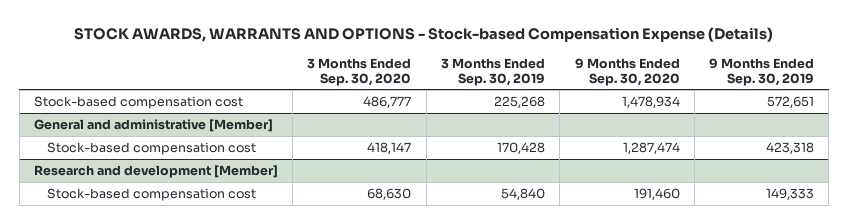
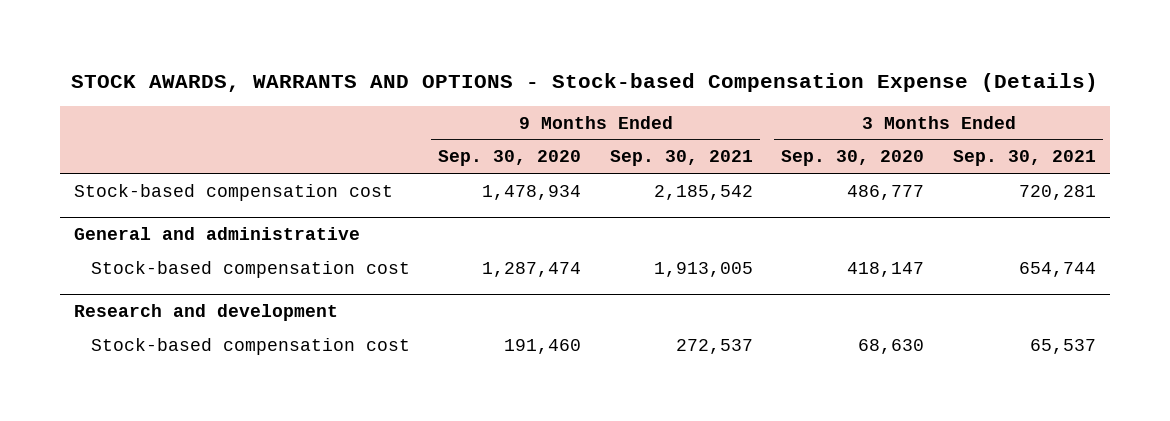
- | 3 Months Ended Sep. 30, 2020 | 3 Months Ended Sep. 30, 2019 | 9 Months Ended Sep. 30, 2020 | 9 Months Ended Sep. 30, 2019
+ | 9 Months Ended Sep. 30, 2020 | 9 Months Ended Sep. 30, 2021 | 3 Months Ended Sep. 30, 2020 | 3 Months Ended Sep. 30, 2021
- General and administrative [Member]
+ General and administrative
- Research and development [Member]
+ Research and development

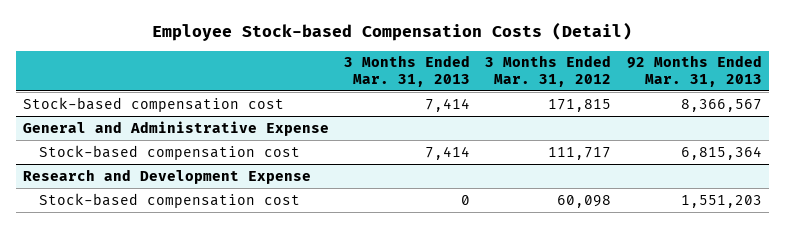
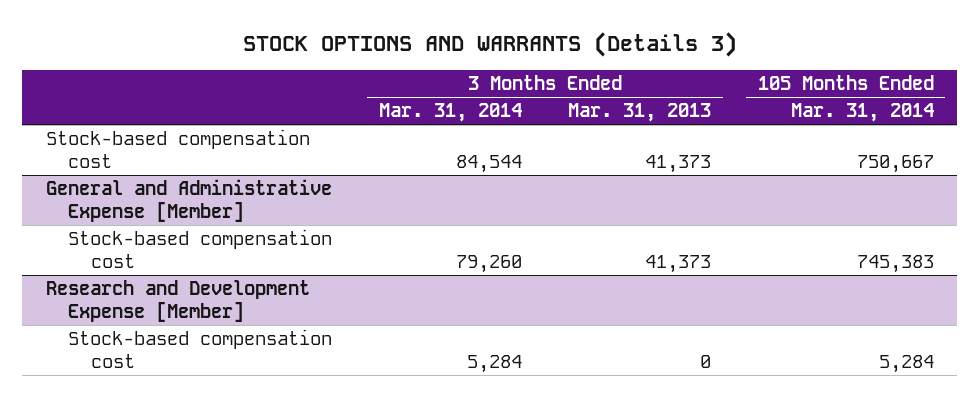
- Employee Stock-based Compensation Costs (Detail)
+ STOCK OPTIONS AND WARRANTS (Details 3)
- | 3 Months Ended Mar. 31, 2013 | 3 Months Ended Mar. 31, 2012 | 92 Months Ended Mar. 31, 2013
+ | 3 Months Ended Mar. 31, 2014 | 3 Months Ended Mar. 31, 2013 | 105 Months Ended Mar. 31, 2014
- Stock-based compensation cost | 7,414 | 171,815 | 8,366,567
- General and Administrative Expense
- Stock-based compensation cost | 7,414 | 111,717 | 6,815,364
- Research and Development Expense
+ Stock-based compensation cost | 84,544 | 41,373 | 750,667
+ General and Administrative Expense [Member]
+ Stock-based compensation cost | 79,260 | 41,373 | 745,383
+ Research and Development Expense [Member]

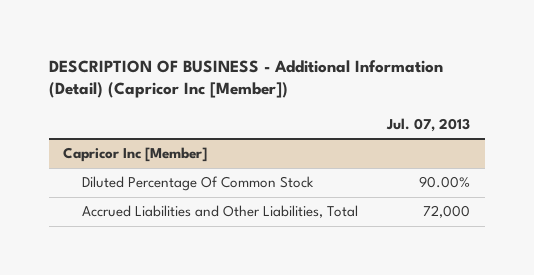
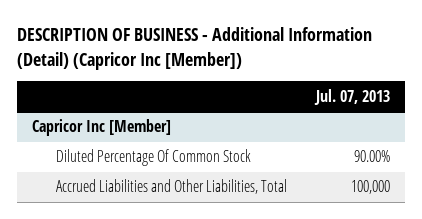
@ Capricor Inc [Member]
- Accrued Liabilities and Other Liabilities, Total | 72,000
+ Accrued Liabilities and Other Liabilities, Total | 100,000

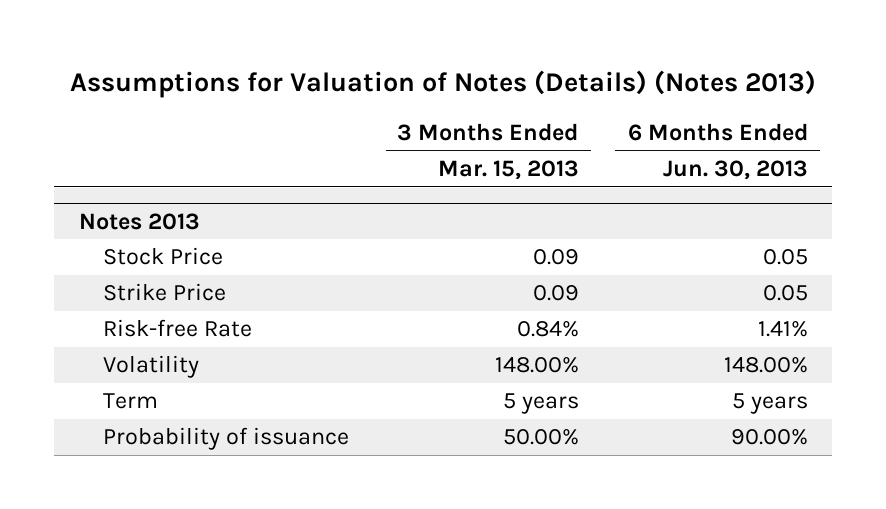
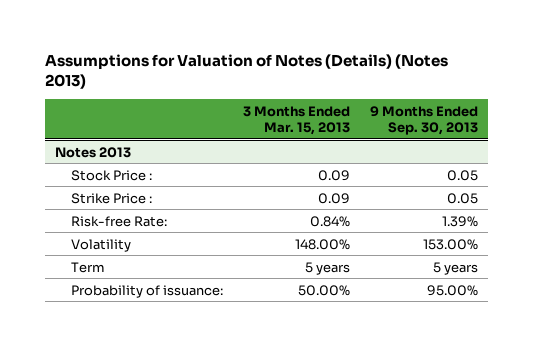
- | 3 Months Ended Mar. 15, 2013 | 6 Months Ended Jun. 30, 2013
+ | 3 Months Ended Mar. 15, 2013 | 9 Months Ended Sep. 30, 2013
@ Notes 2013
- Stock Price | 0.09 | 0.05
- Strike Price | 0.09 | 0.05
- Risk-free Rate | 0.84% | 1.41%
+ Stock Price : | 0.09 | 0.05
+ Strike Price : | 0.09 | 0.05
+ Risk-free Rate: | 0.84% | 1.39%
- Probability of issuance | 50.00% | 90.00%
+ Probability of issuance: | 50.00% | 95.00%

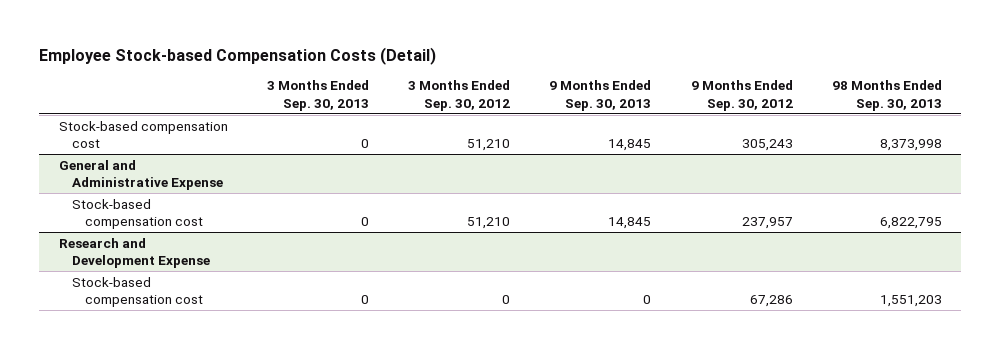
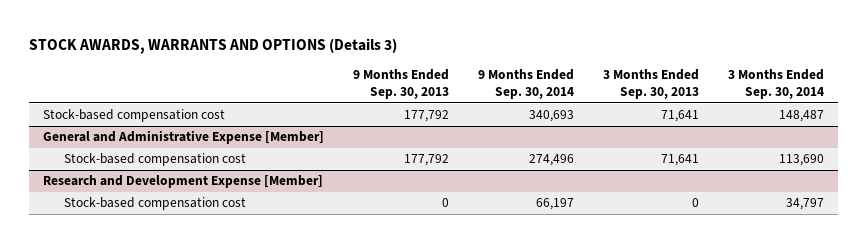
- Employee Stock-based Compensation Costs (Detail)
+ STOCK AWARDS, WARRANTS AND OPTIONS (Details 3)
- | 3 Months Ended Sep. 30, 2013 | 3 Months Ended Sep. 30, 2012 | 9 Months Ended Sep. 30, 2013 | 9 Months Ended Sep. 30, 2012 | 98 Months Ended Sep. 30, 2013
+ | 9 Months Ended Sep. 30, 2013 | 9 Months Ended Sep. 30, 2014 | 3 Months Ended Sep. 30, 2013 | 3 Months Ended Sep. 30, 2014
- Stock-based compensation cost | 0 | 51,210 | 14,845 | 305,243 | 8,373,998
- General and Administrative Expense
- Stock-based compensation cost | 0 | 51,210 | 14,845 | 237,957 | 6,822,795
- Research and Development Expense
+ Stock-based compensation cost | 177,792 | 340,693 | 71,641 | 148,487
+ General and Administrative Expense [Member]
+ Stock-based compensation cost | 177,792 | 274,496 | 71,641 | 113,690
+ Research and Development Expense [Member]

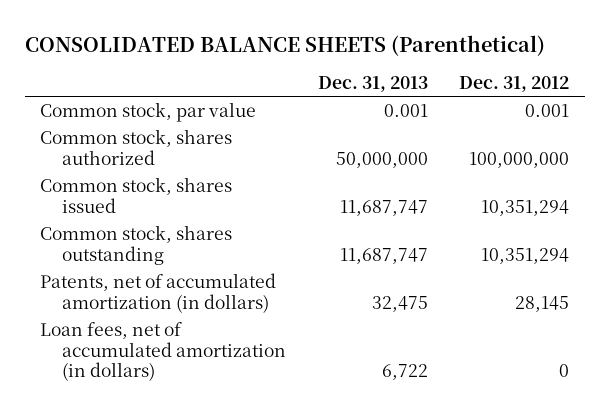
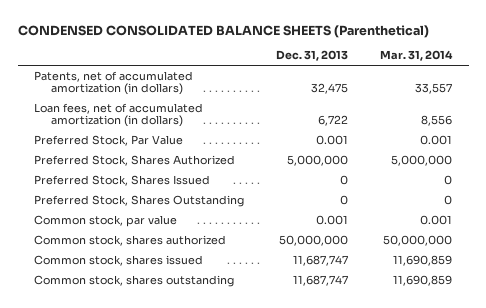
- CONSOLIDATED BALANCE SHEETS (Parenthetical)
+ CONDENSED CONSOLIDATED BALANCE SHEETS (Parenthetical)
- | Dec. 31, 2013 | Dec. 31, 2012
+ | Dec. 31, 2013 | Mar. 31, 2014
moved up: Patents, net of accumulated amortization (in dollars) | 32,475 | 33,557
moved up: Loan fees, net of accumulated amortization (in dollars) | 6,722 | 8,556
+ Preferred Stock, Par Value | 0.001 | 0.001
+ Preferred Stock, Shares Authorized | 5,000,000 | 5,000,000
+ Preferred Stock, Shares Issued | 0 | 0
+ Preferred Stock, Shares Outstanding | 0 | 0

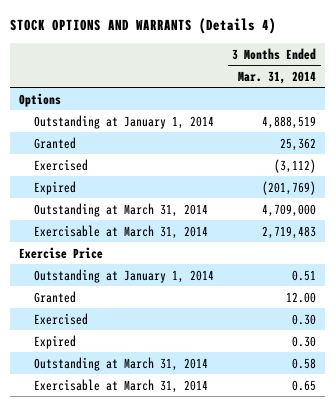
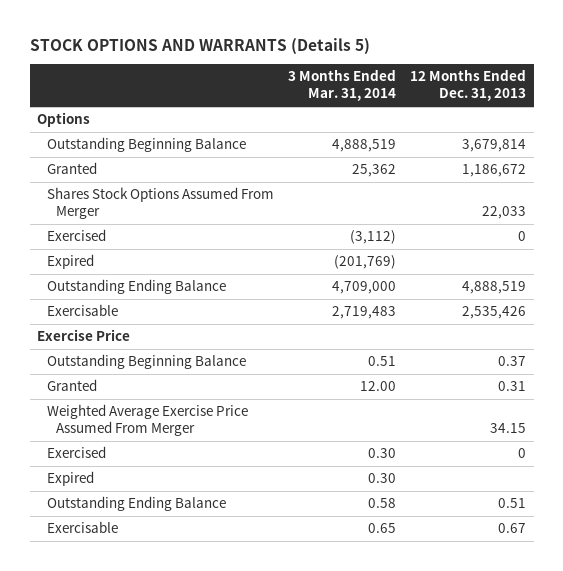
- STOCK OPTIONS AND WARRANTS (Details 4)
+ STOCK OPTIONS AND WARRANTS (Details 5)
- | 3 Months Ended Mar. 31, 2014
+ | 3 Months Ended Mar. 31, 2014 | 12 Months Ended Dec. 31, 2013
- Outstanding at January 1, 2014 | 4,888,519
+ Outstanding Beginning Balance | 4,888,519 | 3,679,814
+ Shares Stock Options Assumed From Merger | | 22,033
- Outstanding at March 31, 2014 | 4,709,000
- Exercisable at March 31, 2014 | 2,719,483
+ Outstanding Ending Balance | 4,709,000 | 4,888,519
+ Exercisable | 2,719,483 | 2,535,426
- Outstanding at January 1, 2014 | 0.51
+ Outstanding Beginning Balance | 0.51 | 0.37
+ Weighted Average Exercise Price Assumed From Merger | | 34.15
- Outstanding at March 31, 2014 | 0.58
- Exercisable at March 31, 2014 | 0.65
+ Outstanding Ending Balance | 0.58 | 0.51
+ Exercisable | 0.65 | 0.67

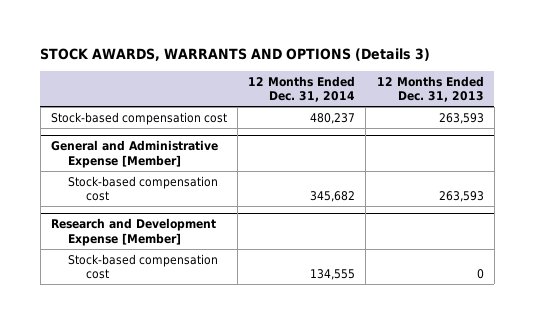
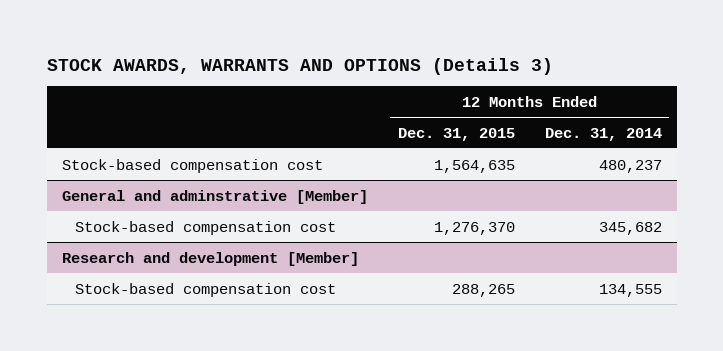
- | 12 Months Ended Dec. 31, 2014 | 12 Months Ended Dec. 31, 2013
+ | 12 Months Ended Dec. 31, 2015 | 12 Months Ended Dec. 31, 2014
- General and Administrative Expense [Member]
+ General and adminstrative [Member]
- Research and Development Expense [Member]
+ Research and development [Member]

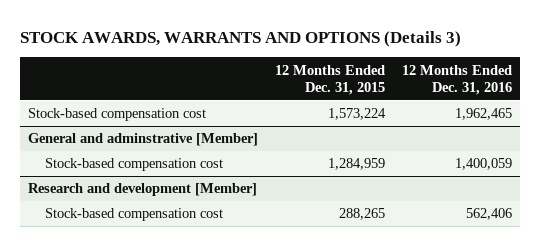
- | 12 Months Ended Dec. 31, 2015 | 12 Months Ended Dec. 31, 2014
+ | 12 Months Ended Dec. 31, 2015 | 12 Months Ended Dec. 31, 2016
- Stock-based compensation cost | 1,564,635 | 480,237
+ Stock-based compensation cost | 1,573,224 | 1,962,465
@ General and adminstrative [Member]
- Stock-based compensation cost | 1,276,370 | 345,682
+ Stock-based compensation cost | 1,284,959 | 1,400,059

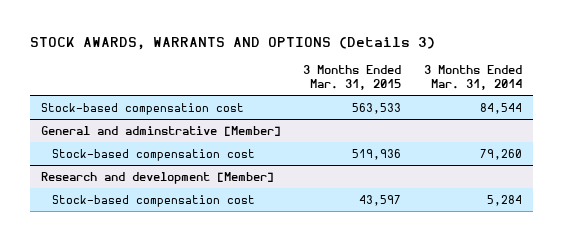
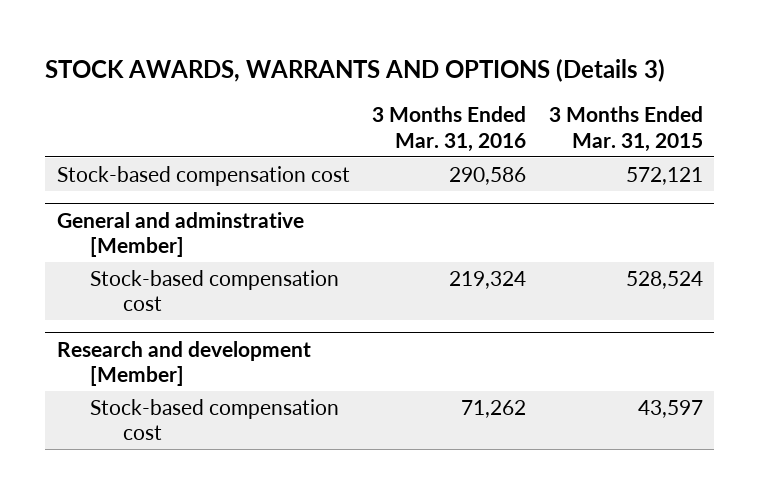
- | 3 Months Ended Mar. 31, 2015 | 3 Months Ended Mar. 31, 2014
+ | 3 Months Ended Mar. 31, 2016 | 3 Months Ended Mar. 31, 2015
- Stock-based compensation cost | 563,533 | 84,544
+ Stock-based compensation cost | 290,586 | 572,121
@ General and adminstrative [Member]
- Stock-based compensation cost | 519,936 | 79,260
+ Stock-based compensation cost | 219,324 | 528,524

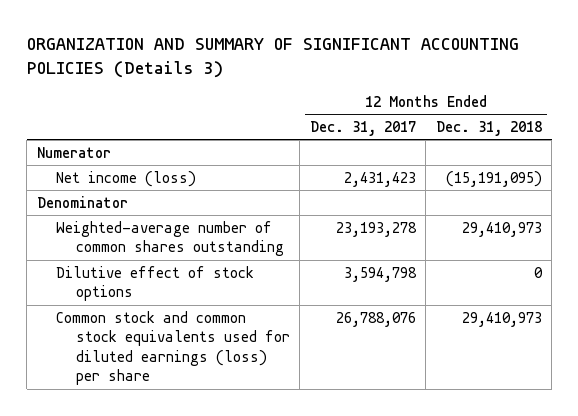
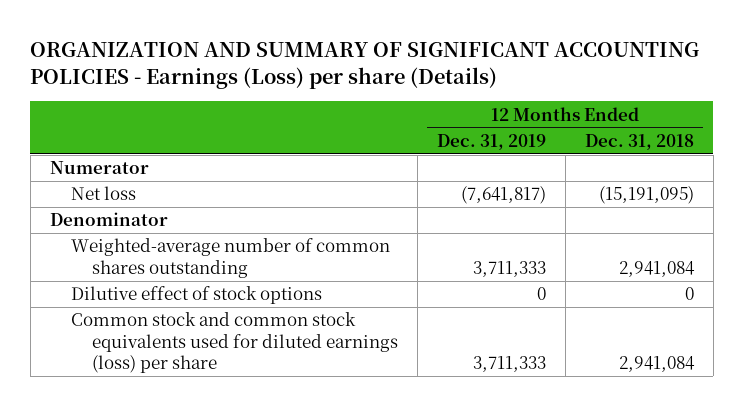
- ORGANIZATION AND SUMMARY OF SIGNIFICANT ACCOUNTING POLICIES (Details 3)
+ ORGANIZATION AND SUMMARY OF SIGNIFICANT ACCOUNTING POLICIES - Earnings (Loss) per share (Details)
- | 12 Months Ended Dec. 31, 2017 | 12 Months Ended Dec. 31, 2018
+ | 12 Months Ended Dec. 31, 2019 | 12 Months Ended Dec. 31, 2018
- Net income (loss) | 2,431,423 | (15,191,095)
+ Net loss | (7,641,817) | (15,191,095)
- Weighted-average number of common shares outstanding | 23,193,278 | 29,410,973
+ Weighted-average number of common shares outstanding | 3,711,333 | 2,941,084
- Common stock and common stock equivalents used for diluted earnings (loss) per share | 26,788,076 | 29,410,973
+ Common stock and common stock equivalents used for diluted earnings (loss) per share | 3,711,333 | 2,941,084

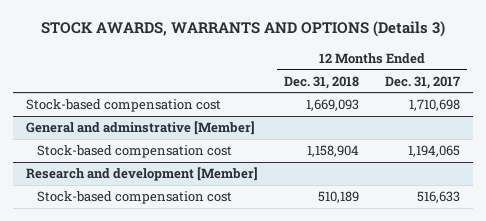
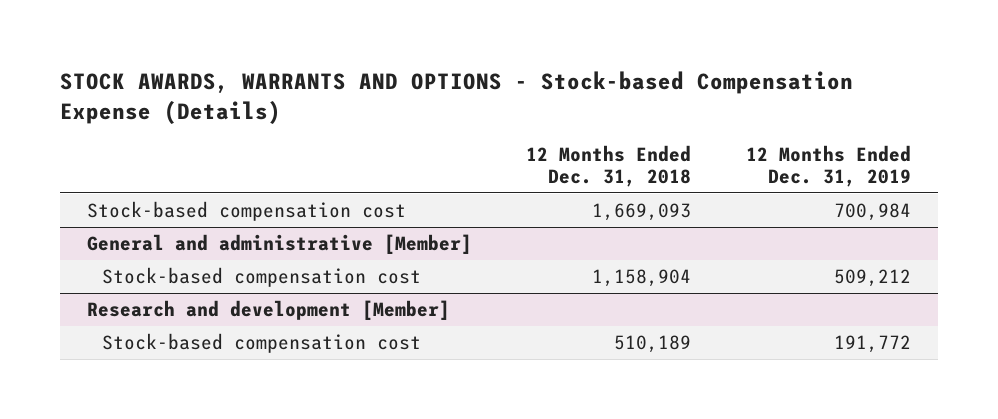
- STOCK AWARDS, WARRANTS AND OPTIONS (Details 3)
+ STOCK AWARDS, WARRANTS AND OPTIONS - Stock-based Compensation Expense (Details)
- | 12 Months Ended Dec. 31, 2018 | 12 Months Ended Dec. 31, 2017
+ | 12 Months Ended Dec. 31, 2018 | 12 Months Ended Dec. 31, 2019
- General and adminstrative [Member]
+ General and administrative [Member]

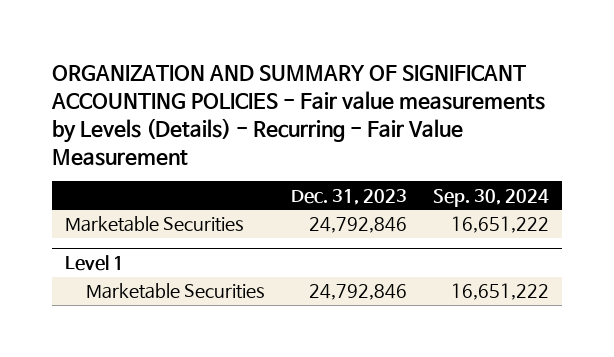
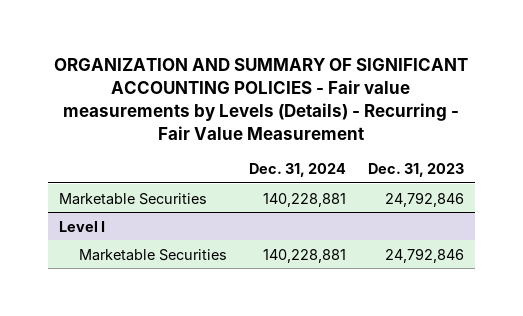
- | Dec. 31, 2023 | Sep. 30, 2024
+ | Dec. 31, 2024 | Dec. 31, 2023
- Level 1
+ Level I

